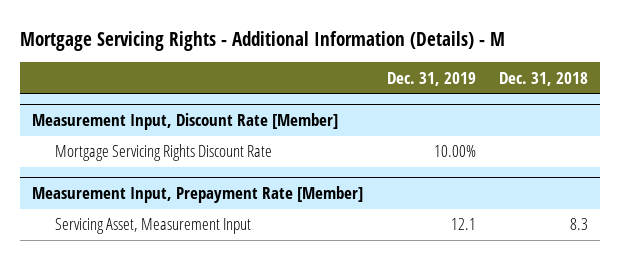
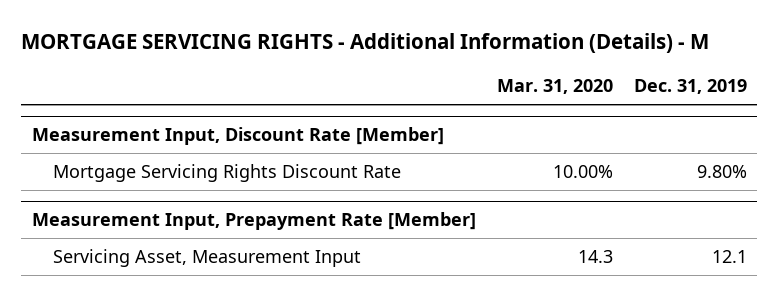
- Mortgage Servicing Rights - Additional Information (Details) - M
+ MORTGAGE SERVICING RIGHTS - Additional Information (Details) - M
- | Dec. 31, 2019 | Dec. 31, 2018
+ | Mar. 31, 2020 | Dec. 31, 2019
@ Measurement Input, Discount Rate [Member]
- Mortgage Servicing Rights Discount Rate | 10.00% |
+ Mortgage Servicing Rights Discount Rate | 10.00% | 9.80%

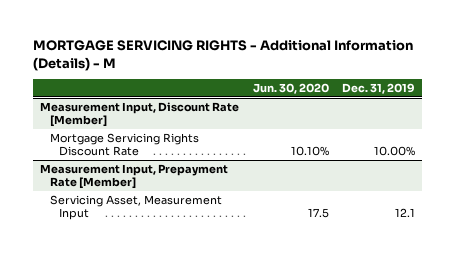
- | Mar. 31, 2020 | Dec. 31, 2019
+ | Jun. 30, 2020 | Dec. 31, 2019
@ Measurement Input, Discount Rate [Member]
- Mortgage Servicing Rights Discount Rate | 10.00% | 9.80%
+ Mortgage Servicing Rights Discount Rate | 10.10% | 10.00%

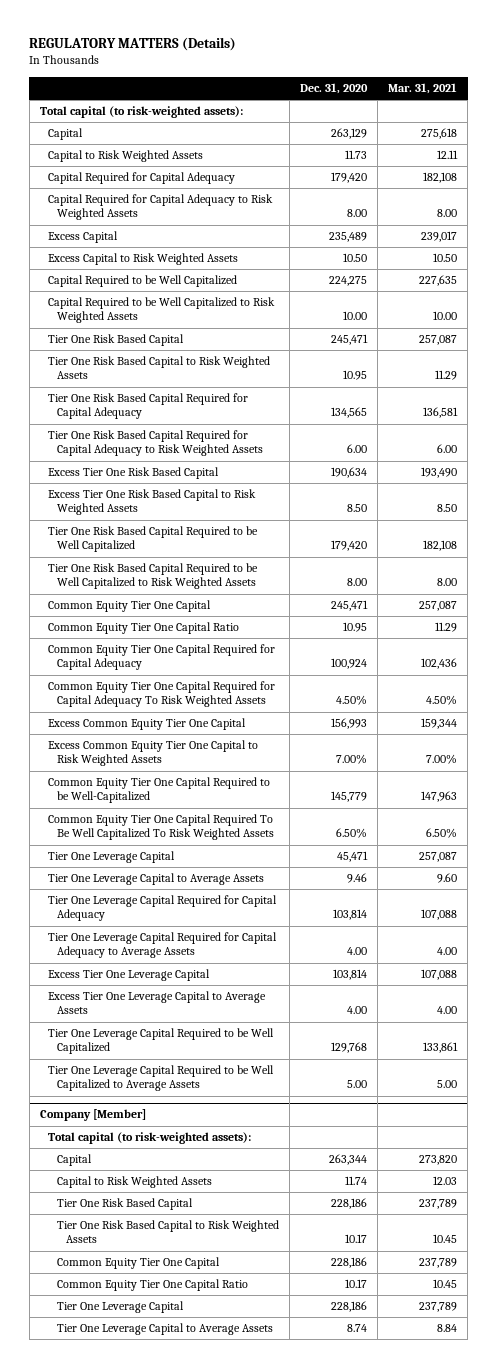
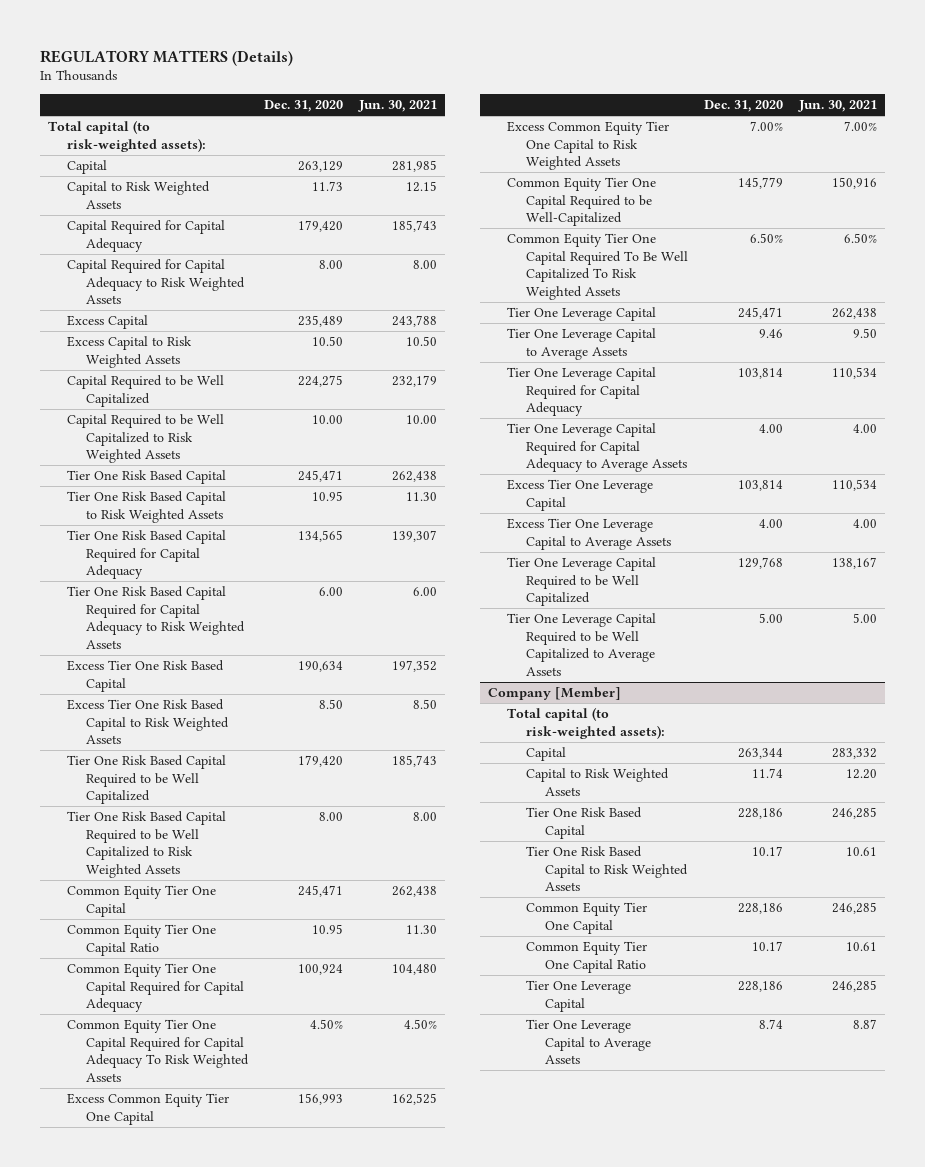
- | Dec. 31, 2020 | Mar. 31, 2021
+ | Dec. 31, 2020 | Jun. 30, 2021
- Tier One Leverage Capital | 45,471 | 257,087
+ Tier One Leverage Capital | 245,471 | 262,438

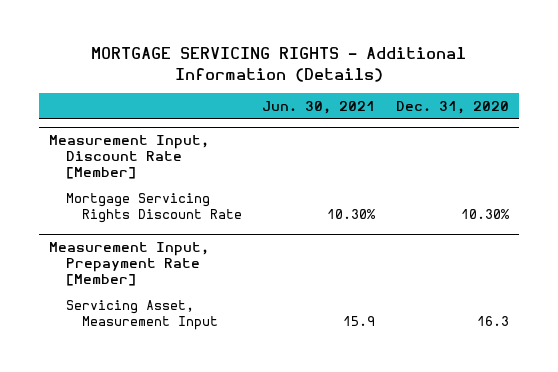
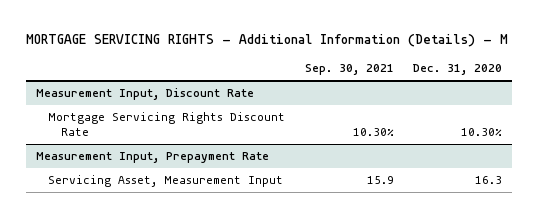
- MORTGAGE SERVICING RIGHTS - Additional Information (Details)
+ MORTGAGE SERVICING RIGHTS - Additional Information (Details) - M
- | Jun. 30, 2021 | Dec. 31, 2020
+ | Sep. 30, 2021 | Dec. 31, 2020
- Measurement Input, Discount Rate [Member]
+ Measurement Input, Discount Rate
- Measurement Input, Prepayment Rate [Member]
+ Measurement Input, Prepayment Rate

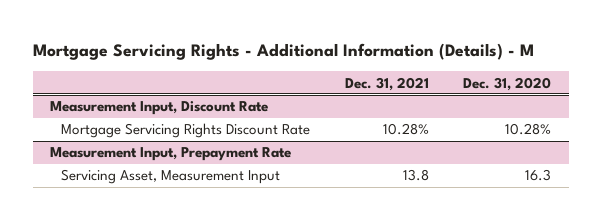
- MORTGAGE SERVICING RIGHTS - Additional Information (Details) - M
+ Mortgage Servicing Rights - Additional Information (Details) - M
- | Sep. 30, 2021 | Dec. 31, 2020
+ | Dec. 31, 2021 | Dec. 31, 2020
@ Measurement Input, Discount Rate
- Mortgage Servicing Rights Discount Rate | 10.30% | 10.30%
+ Mortgage Servicing Rights Discount Rate | 10.28% | 10.28%

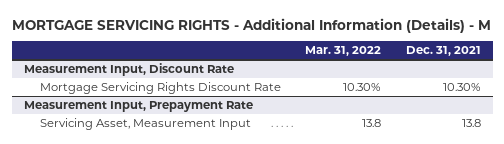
- Mortgage Servicing Rights - Additional Information (Details) - M
+ MORTGAGE SERVICING RIGHTS - Additional Information (Details) - M
- | Dec. 31, 2021 | Dec. 31, 2020
+ | Mar. 31, 2022 | Dec. 31, 2021
@ Measurement Input, Discount Rate
- Mortgage Servicing Rights Discount Rate | 10.28% | 10.28%
+ Mortgage Servicing Rights Discount Rate | 10.30% | 10.30%

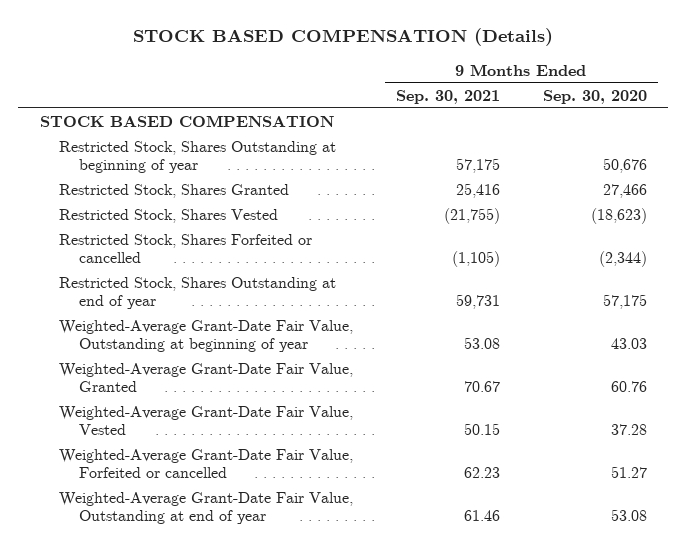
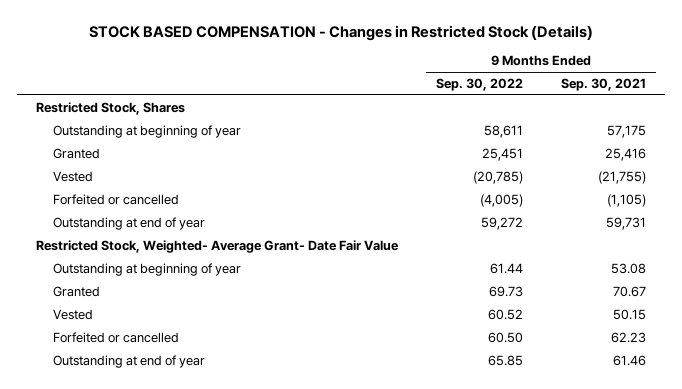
- STOCK BASED COMPENSATION (Details)
+ STOCK BASED COMPENSATION - Changes in Restricted Stock (Details)
- | 9 Months Ended Sep. 30, 2021 | 9 Months Ended Sep. 30, 2020
+ | 9 Months Ended Sep. 30, 2022 | 9 Months Ended Sep. 30, 2021
- STOCK BASED COMPENSATION
- Restricted Stock, Shares Outstanding at beginning of year | 57,175 | 50,676
- Restricted Stock, Shares Granted | 25,416 | 27,466
- Restricted Stock, Shares Vested | (21,755) | (18,623)
- Restricted Stock, Shares Forfeited or cancelled | (1,105) | (2,344)
- Restricted Stock, Shares Outstanding at end of year | 59,731 | 57,175
- Weighted-Average Grant-Date Fair Value, Outstanding at beginning of year | 53.08 | 43.03
- Weighted-Average Grant-Date Fair Value, Granted | 70.67 | 60.76
- Weighted-Average Grant-Date Fair Value, Vested | 50.15 | 37.28
- Weighted-Average Grant-Date Fair Value, Forfeited or cancelled | 62.23 | 51.27
- Weighted-Average Grant-Date Fair Value, Outstanding at end of year | 61.46 | 53.08
+ Restricted Stock, Shares
+ Outstanding at beginning of year | 58,611 | 57,175
+ Granted | 25,451 | 25,416
+ Vested | (20,785) | (21,755)
+ Forfeited or cancelled | (4,005) | (1,105)
+ Outstanding at end of year | 59,272 | 59,731
+ Restricted Stock, Weighted- Average Grant- Date Fair Value
+ Outstanding at beginning of year | 61.44 | 53.08
+ Granted | 69.73 | 70.67
+ Vested | 60.52 | 50.15
+ Forfeited or cancelled | 60.50 | 62.23
+ Outstanding at end of year | 65.85 | 61.46

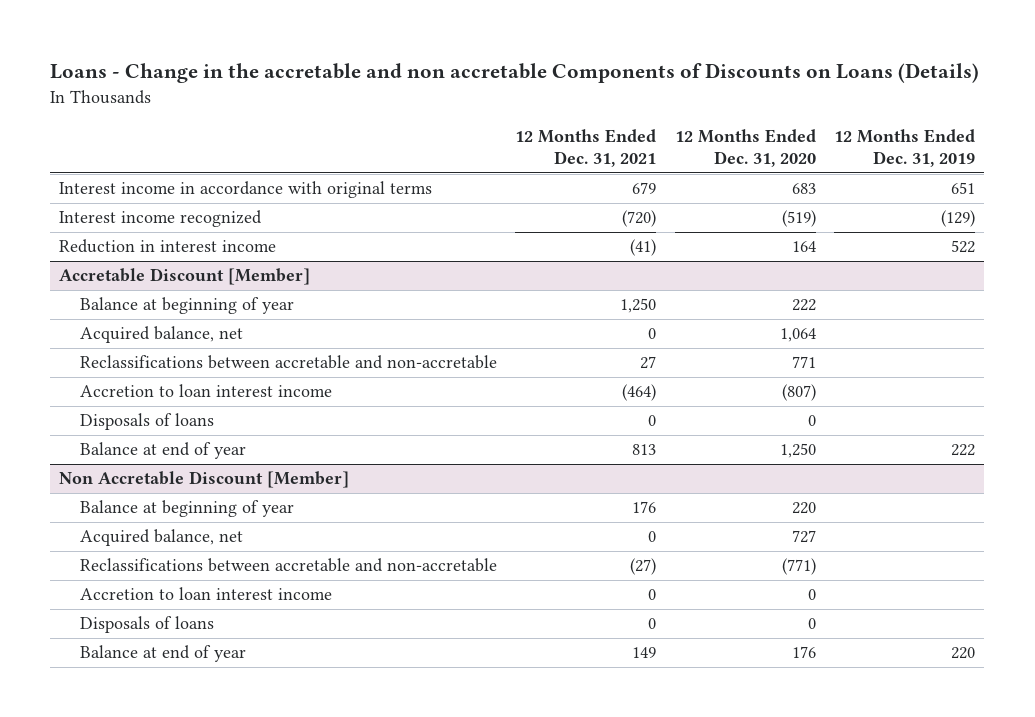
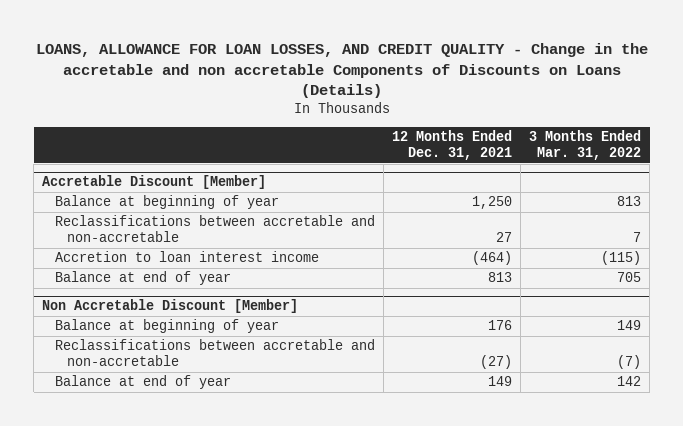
- Loans - Change in the accretable and non accretable Components of Discounts on Loans (Details)
+ LOANS, ALLOWANCE FOR LOAN LOSSES, AND CREDIT QUALITY - Change in the accretable and non accretable Components of Discounts on Loans (Details)
- | 12 Months Ended Dec. 31, 2021 | 12 Months Ended Dec. 31, 2020 | 12 Months Ended Dec. 31, 2019
+ | 12 Months Ended Dec. 31, 2021 | 3 Months Ended Mar. 31, 2022
- Interest income in accordance with original terms | 679 | 683 | 651
- Interest income recognized | (720) | (519) | (129)
- Reduction in interest income | (41) | 164 | 522
@ Accretable Discount [Member]
- Acquired balance, net | 0 | 1,064 |
- Disposals of loans | 0 | 0 |
@ Non Accretable Discount [Member]
- Acquired balance, net | 0 | 727 |
- Accretion to loan interest income | 0 | 0 |
- Disposals of loans | 0 | 0 |

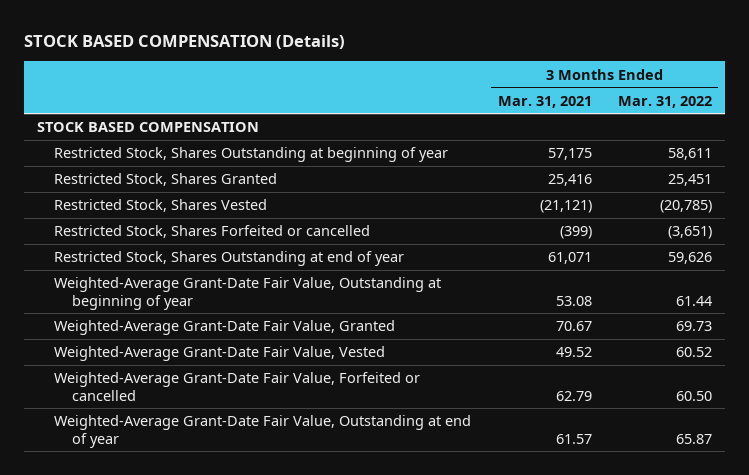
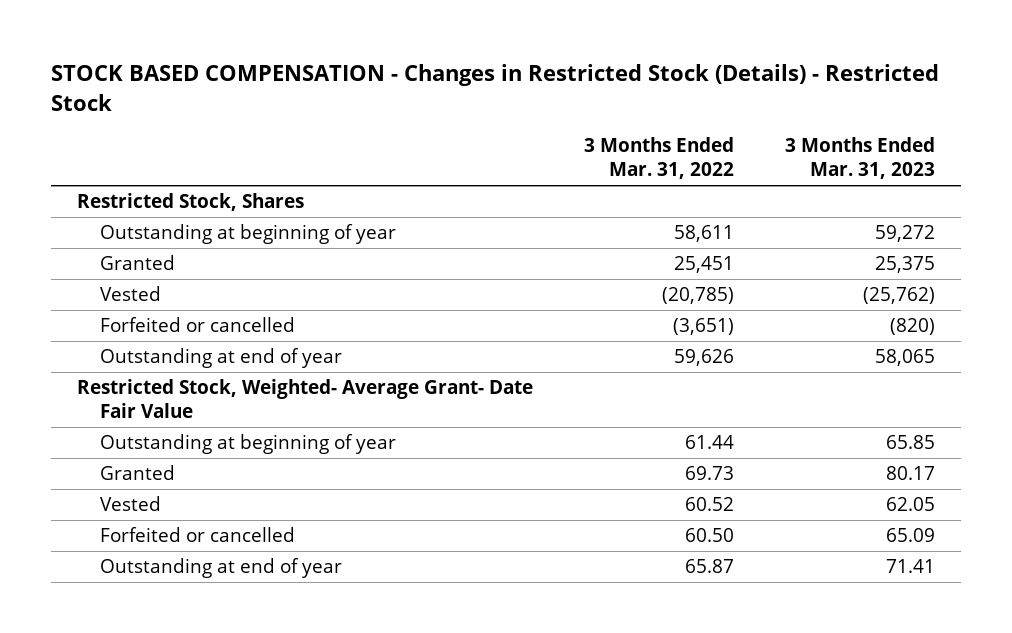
- STOCK BASED COMPENSATION (Details)
+ STOCK BASED COMPENSATION - Changes in Restricted Stock (Details) - Restricted Stock
- | 3 Months Ended Mar. 31, 2021 | 3 Months Ended Mar. 31, 2022
+ | 3 Months Ended Mar. 31, 2022 | 3 Months Ended Mar. 31, 2023
- STOCK BASED COMPENSATION
- Restricted Stock, Shares Outstanding at beginning of year | 57,175 | 58,611
- Restricted Stock, Shares Granted | 25,416 | 25,451
- Restricted Stock, Shares Vested | (21,121) | (20,785)
- Restricted Stock, Shares Forfeited or cancelled | (399) | (3,651)
- Restricted Stock, Shares Outstanding at end of year | 61,071 | 59,626
- Weighted-Average Grant-Date Fair Value, Outstanding at beginning of year | 53.08 | 61.44
- Weighted-Average Grant-Date Fair Value, Granted | 70.67 | 69.73
- Weighted-Average Grant-Date Fair Value, Vested | 49.52 | 60.52
- Weighted-Average Grant-Date Fair Value, Forfeited or cancelled | 62.79 | 60.50
- Weighted-Average Grant-Date Fair Value, Outstanding at end of year | 61.57 | 65.87
+ Restricted Stock, Shares
+ Outstanding at beginning of year | 58,611 | 59,272
+ Granted | 25,451 | 25,375
+ Vested | (20,785) | (25,762)
+ Forfeited or cancelled | (3,651) | (820)
+ Outstanding at end of year | 59,626 | 58,065
+ Restricted Stock, Weighted- Average Grant- Date Fair Value
+ Outstanding at beginning of year | 61.44 | 65.85
+ Granted | 69.73 | 80.17
+ Vested | 60.52 | 62.05
+ Forfeited or cancelled | 60.50 | 65.09
+ Outstanding at end of year | 65.87 | 71.41

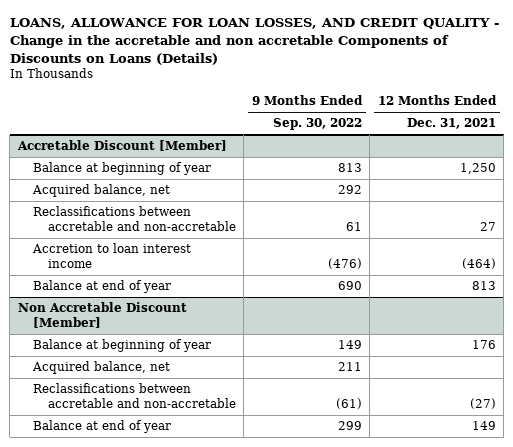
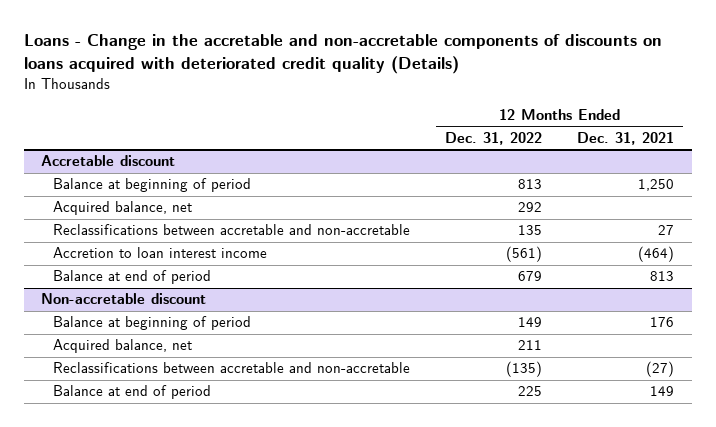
- LOANS, ALLOWANCE FOR LOAN LOSSES, AND CREDIT QUALITY - Change in the accretable and non accretable Components of Discounts on Loans (Details)
+ Loans - Change in the accretable and non-accretable components of discounts on loans acquired with deteriorated credit quality (Details)
- | 9 Months Ended Sep. 30, 2022 | 12 Months Ended Dec. 31, 2021
+ | 12 Months Ended Dec. 31, 2022 | 12 Months Ended Dec. 31, 2021
- Accretable Discount [Member]
- Balance at beginning of year | 813 | 1,250
+ Accretable discount
+ Balance at beginning of period | 813 | 1,250
- Balance at end of year | 690 | 813
- Non Accretable Discount [Member]
- Balance at beginning of year | 149 | 176
+ Balance at end of period | 679 | 813
+ Non-accretable discount
+ Balance at beginning of period | 149 | 176
- Balance at end of year | 299 | 149
+ Balance at end of period | 225 | 149

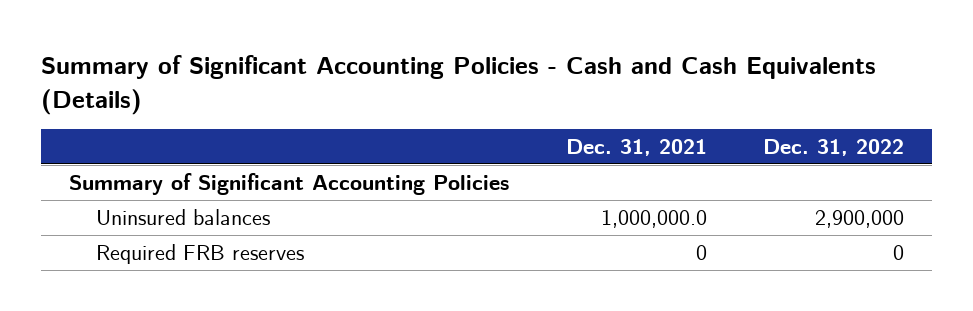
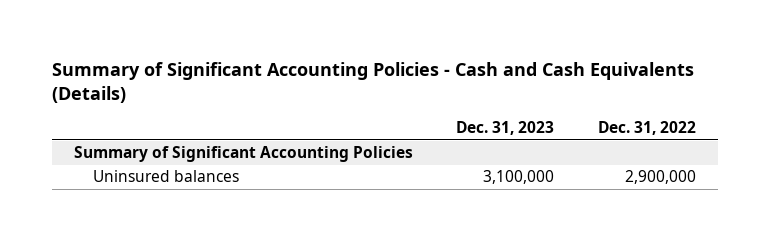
- | Dec. 31, 2021 | Dec. 31, 2022
+ | Dec. 31, 2023 | Dec. 31, 2022
- Required FRB reserves | 0 | 0

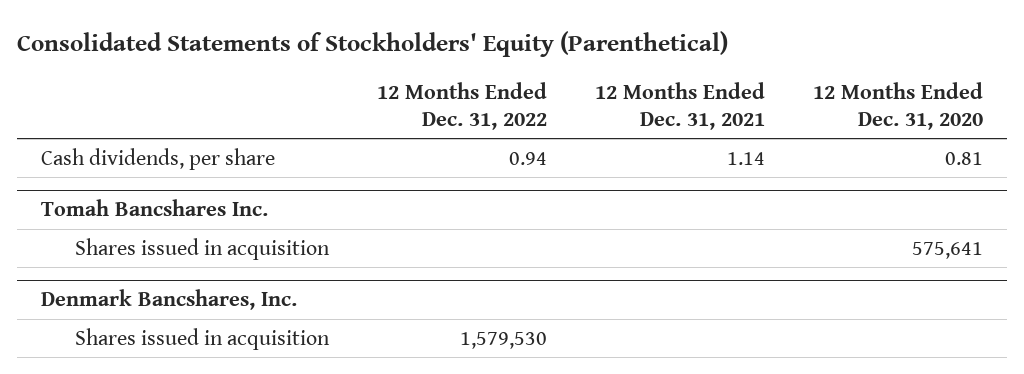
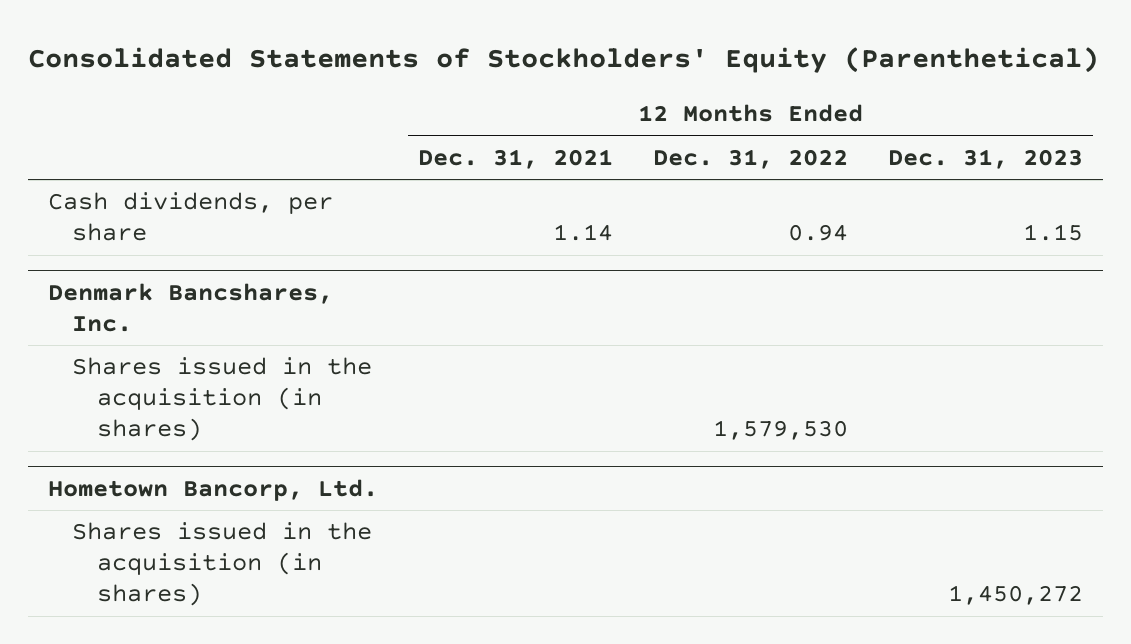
- | 12 Months Ended Dec. 31, 2022 | 12 Months Ended Dec. 31, 2021 | 12 Months Ended Dec. 31, 2020
+ | 12 Months Ended Dec. 31, 2021 | 12 Months Ended Dec. 31, 2022 | 12 Months Ended Dec. 31, 2023
- Tomah Bancshares Inc.
- Shares issued in acquisition | | | 575,641
@ Denmark Bancshares, Inc.
- Shares issued in acquisition | 1,579,530 | |
+ Shares issued in the acquisition (in shares) | | 1,579,530 |
+ Hometown Bancorp, Ltd.
+ Shares issued in the acquisition (in shares) | | | 1,450,272

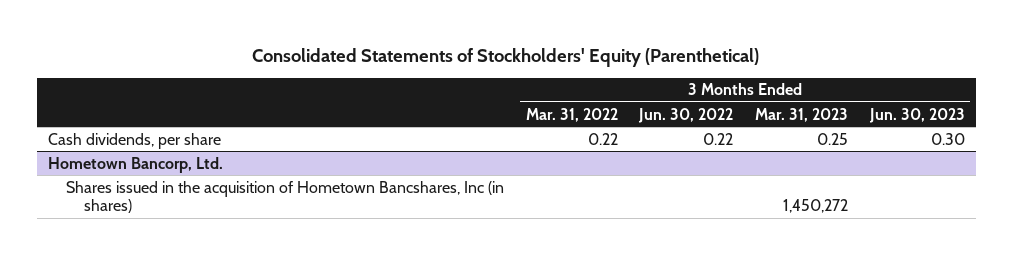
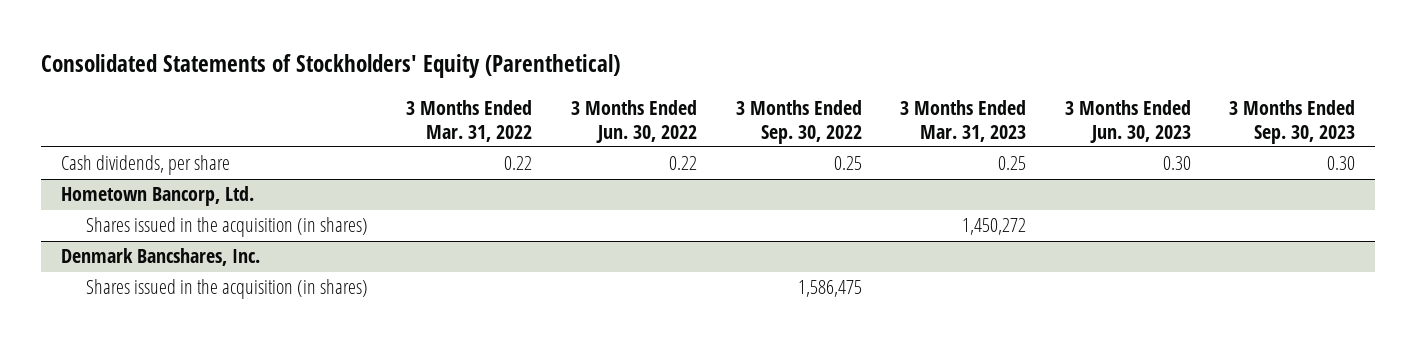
- | 3 Months Ended Mar. 31, 2022 | 3 Months Ended Jun. 30, 2022 | 3 Months Ended Mar. 31, 2023 | 3 Months Ended Jun. 30, 2023
+ | 3 Months Ended Mar. 31, 2022 | 3 Months Ended Jun. 30, 2022 | 3 Months Ended Sep. 30, 2022 | 3 Months Ended Mar. 31, 2023 | 3 Months Ended Jun. 30, 2023 | 3 Months Ended Sep. 30, 2023
@ Hometown Bancorp, Ltd.
- Shares issued in the acquisition of Hometown Bancshares, Inc (in shares) | | | 1,450,272 |
+ Shares issued in the acquisition (in shares) | | | | 1,450,272 | |
+ Denmark Bancshares, Inc.
+ Shares issued in the acquisition (in shares) | | | 1,586,475 | | |

